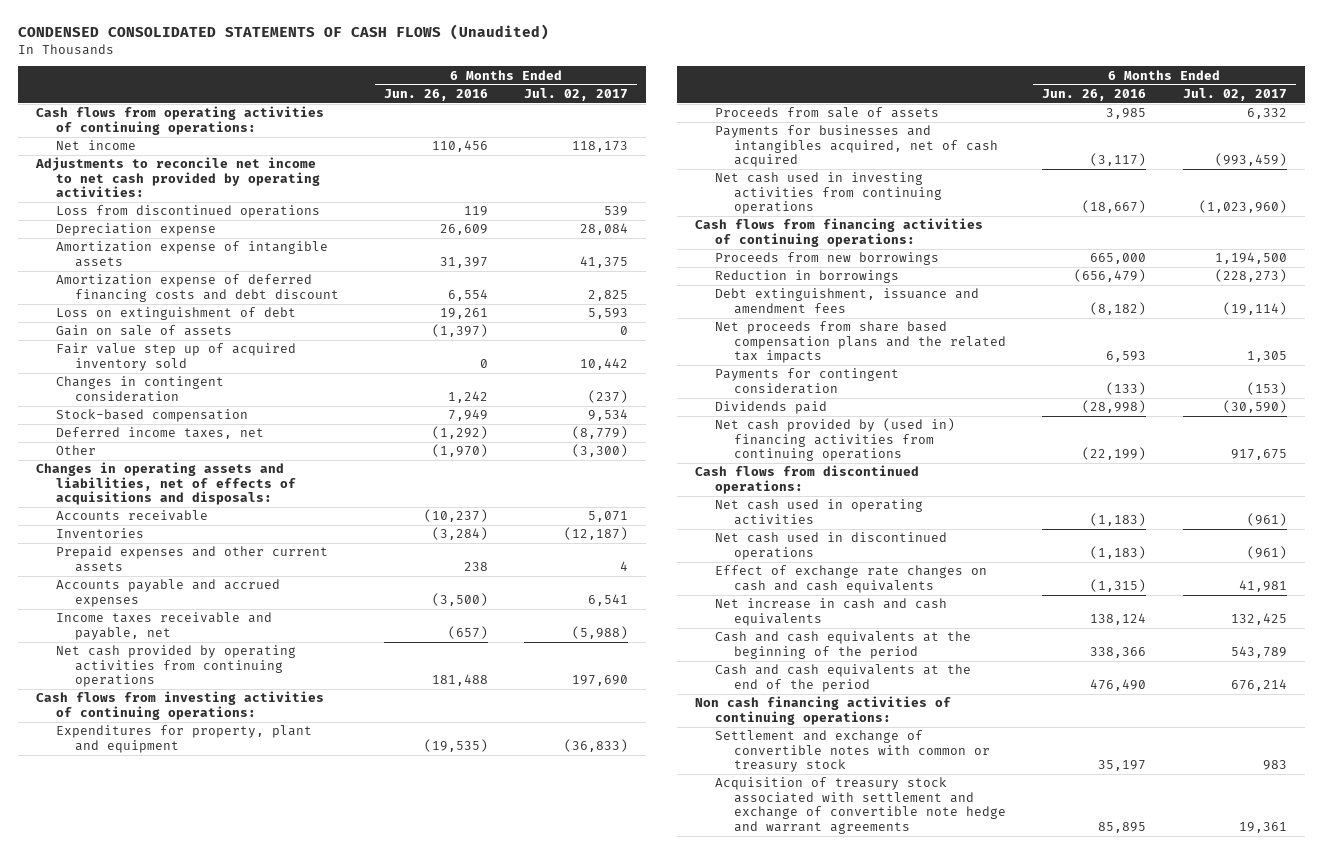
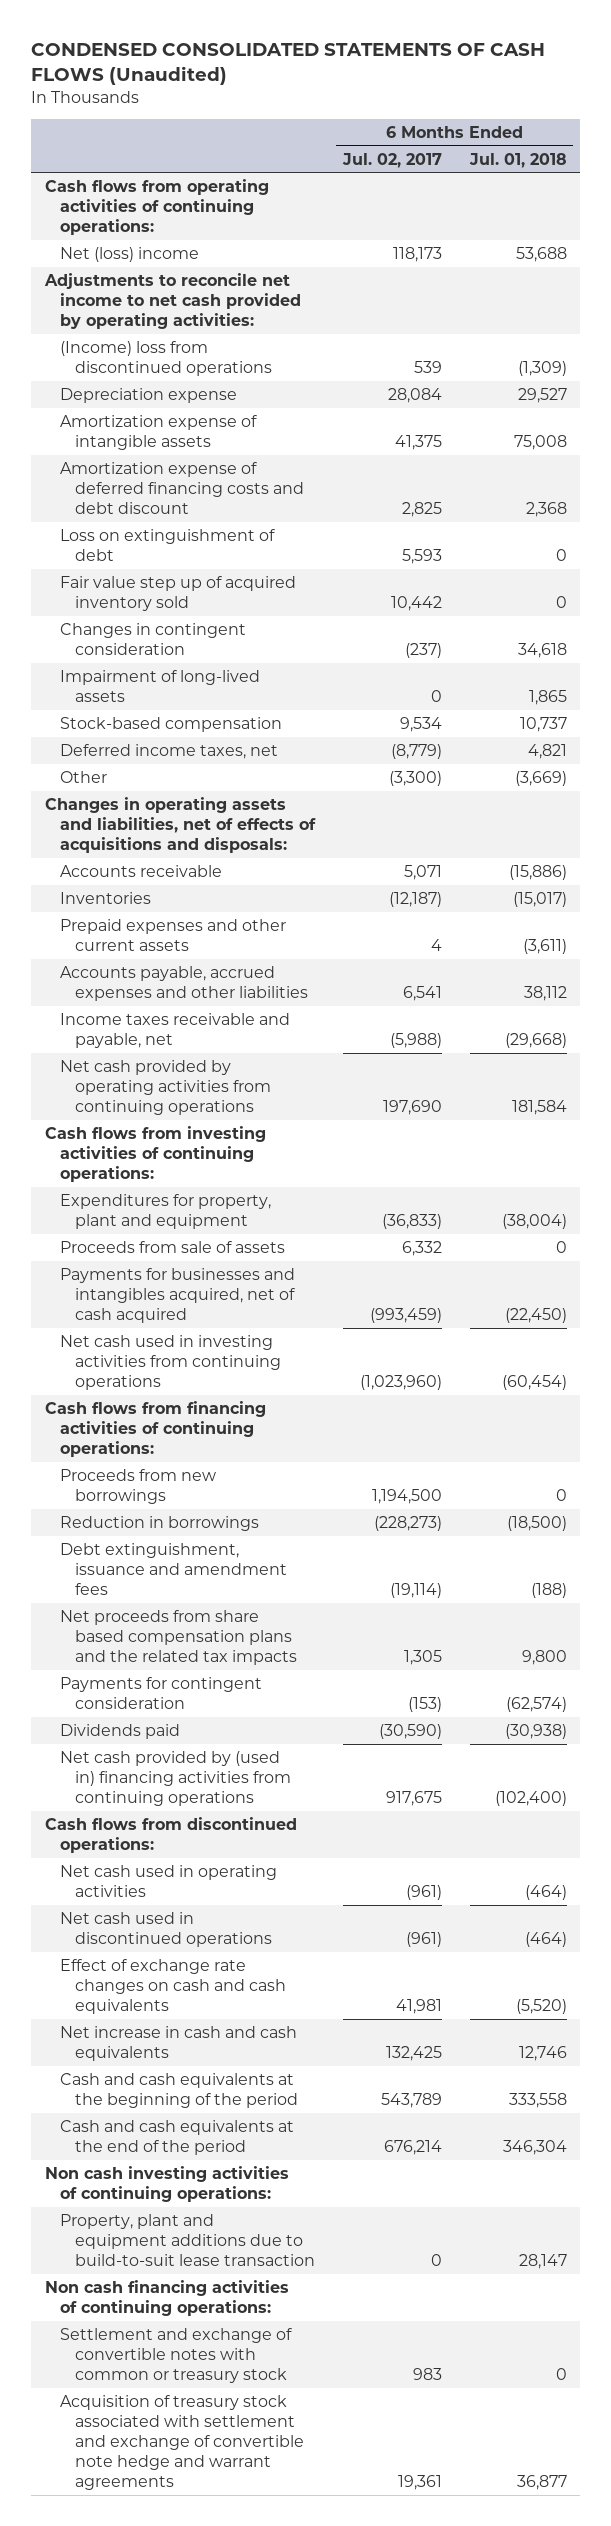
- | 6 Months Ended Jun. 26, 2016 | 6 Months Ended Jul. 02, 2017
+ | 6 Months Ended Jul. 02, 2017 | 6 Months Ended Jul. 01, 2018
- Net income | 110,456 | 118,173
+ Net (loss) income | 118,173 | 53,688
- Loss from discontinued operations | 119 | 539
+ (Income) loss from discontinued operations | 539 | (1,309)
- Gain on sale of assets | (1,397) | 0
+ Impairment of long-lived assets | 0 | 1,865
- Accounts payable and accrued expenses | (3,500) | 6,541
+ Accounts payable, accrued expenses and other liabilities | 6,541 | 38,112
+ Non cash investing activities of continuing operations:
+ Property, plant and equipment additions due to build-to-suit lease transaction | 0 | 28,147

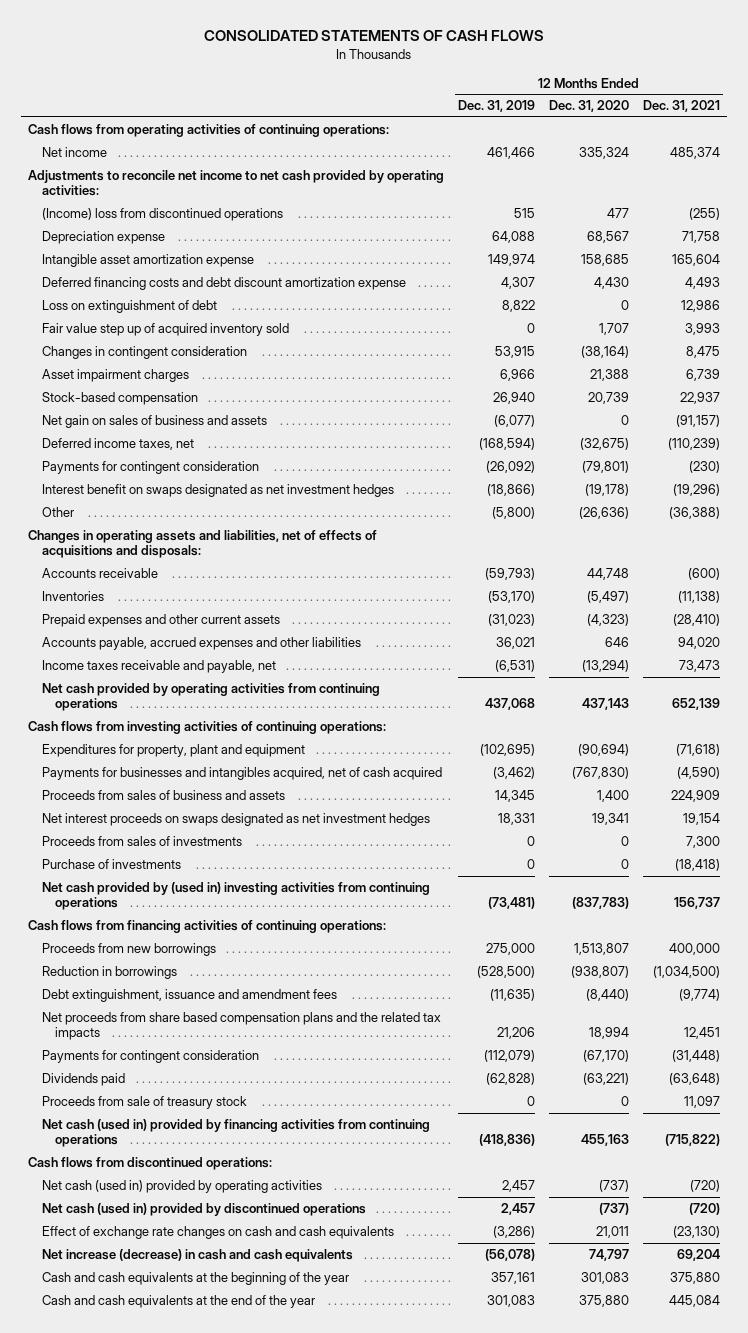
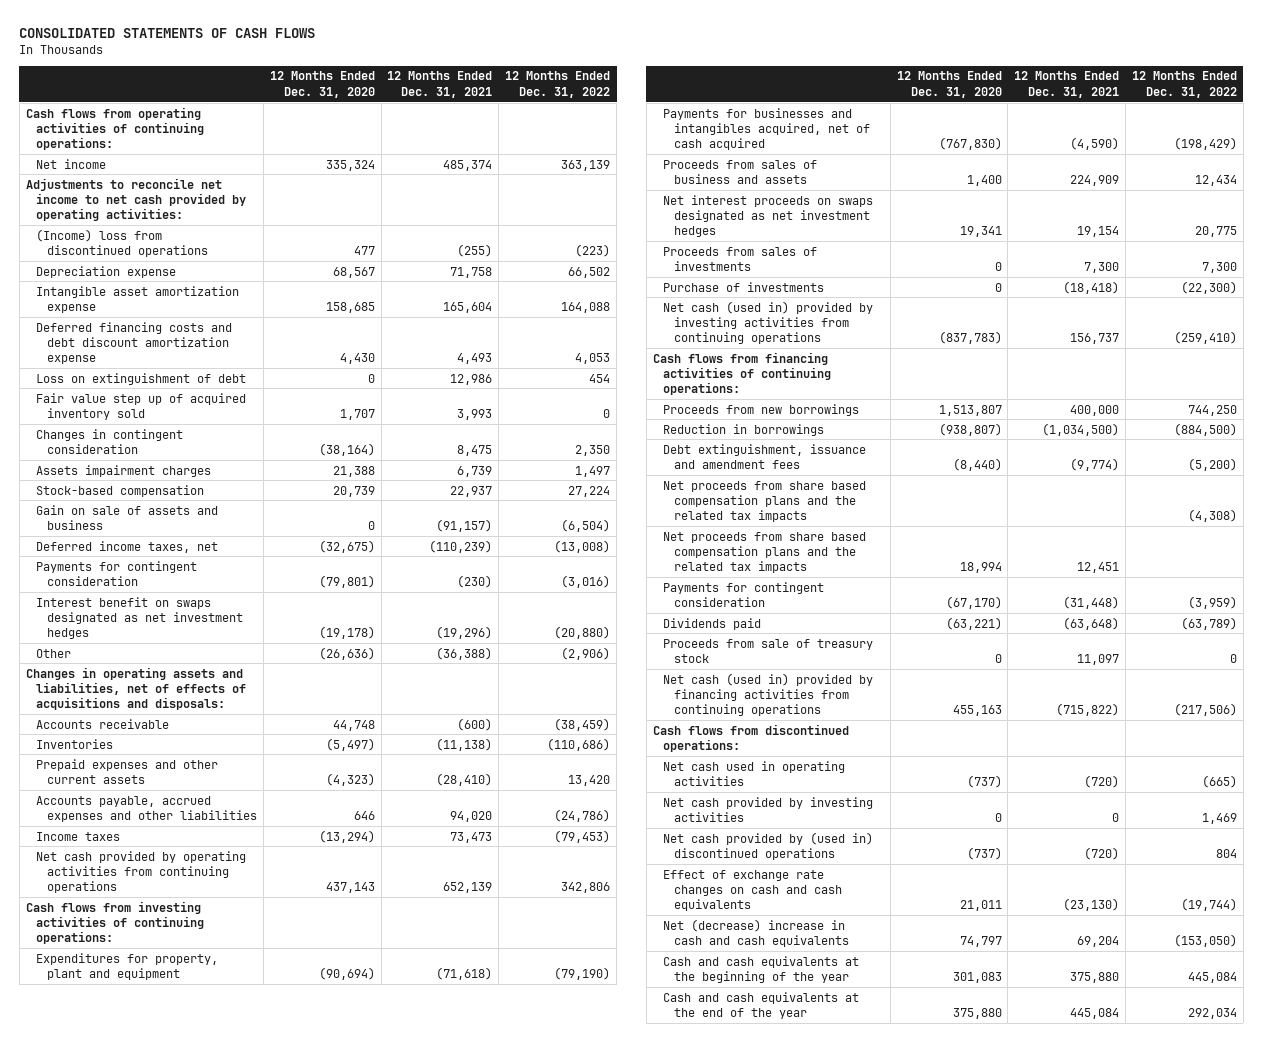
- | 12 Months Ended Dec. 31, 2019 | 12 Months Ended Dec. 31, 2020 | 12 Months Ended Dec. 31, 2021
+ | 12 Months Ended Dec. 31, 2020 | 12 Months Ended Dec. 31, 2021 | 12 Months Ended Dec. 31, 2022
- Asset impairment charges | 6,966 | 21,388 | 6,739
+ Assets impairment charges | 21,388 | 6,739 | 1,497
- Net gain on sales of business and assets | (6,077) | 0 | (91,157)
+ Gain on sale of assets and business | 0 | (91,157) | (6,504)
- Income taxes receivable and payable, net | (6,531) | (13,294) | 73,473
+ Income taxes | (13,294) | 73,473 | (79,453)
- Net cash provided by (used in) investing activities from continuing operations | (73,481) | (837,783) | 156,737
+ Net cash (used in) provided by investing activities from continuing operations | (837,783) | 156,737 | (259,410)
+ Net proceeds from share based compensation plans and the related tax impacts | | | (4,308)
- Net cash (used in) provided by operating activities | 2,457 | (737) | (720)
- Net cash (used in) provided by discontinued operations | 2,457 | (737) | (720)
+ Net cash used in operating activities | (737) | (720) | (665)
+ Net cash provided by investing activities | 0 | 0 | 1,469
+ Net cash provided by (used in) discontinued operations | (737) | (720) | 804
- Net increase (decrease) in cash and cash equivalents | (56,078) | 74,797 | 69,204
+ Net (decrease) increase in cash and cash equivalents | 74,797 | 69,204 | (153,050)

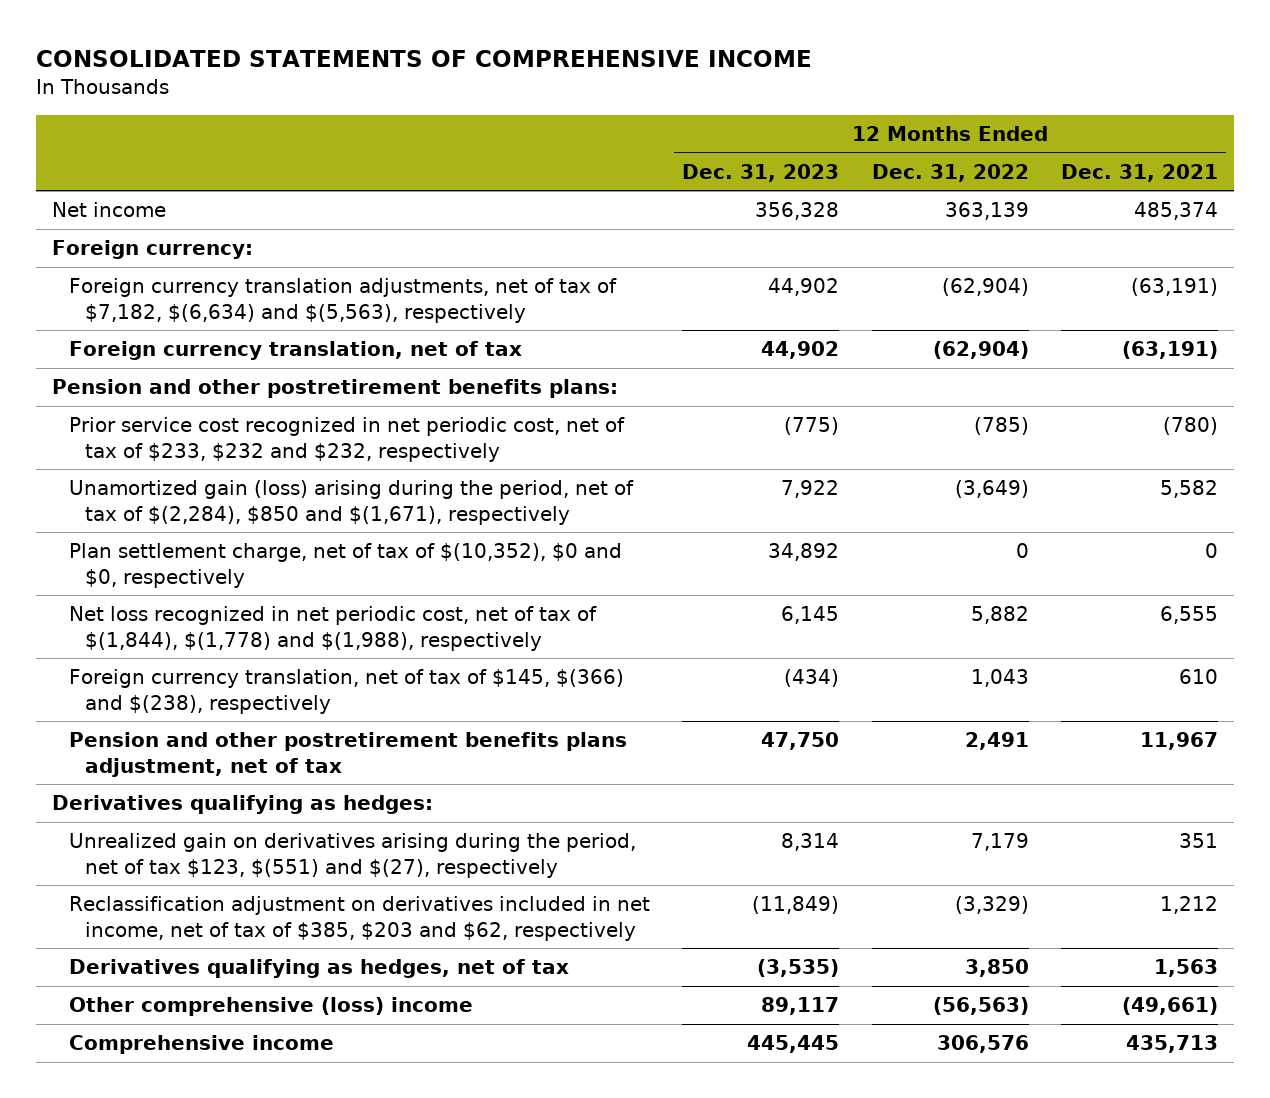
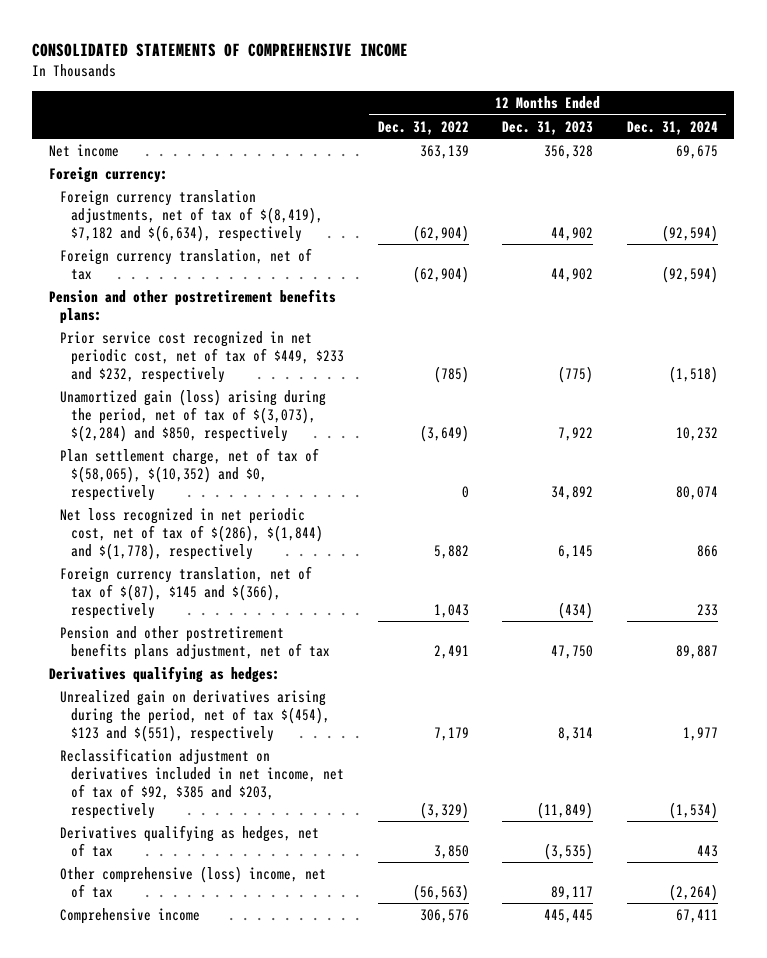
- | 12 Months Ended Dec. 31, 2023 | 12 Months Ended Dec. 31, 2022 | 12 Months Ended Dec. 31, 2021
+ | 12 Months Ended Dec. 31, 2022 | 12 Months Ended Dec. 31, 2023 | 12 Months Ended Dec. 31, 2024
- Foreign currency translation adjustments, net of tax of $7,182, $(6,634) and $(5,563), respectively | 44,902 | (62,904) | (63,191)
+ Foreign currency translation adjustments, net of tax of $(8,419), $7,182 and $(6,634), respectively | (62,904) | 44,902 | (92,594)
- Prior service cost recognized in net periodic cost, net of tax of $233, $232 and $232, respectively | (775) | (785) | (780)
- Unamortized gain (loss) arising during the period, net of tax of $(2,284), $850 and $(1,671), respectively | 7,922 | (3,649) | 5,582
- Plan settlement charge, net of tax of $(10,352), $0 and $0, respectively | 34,892 | 0 | 0
- Net loss recognized in net periodic cost, net of tax of $(1,844), $(1,778) and $(1,988), respectively | 6,145 | 5,882 | 6,555
- Foreign currency translation, net of tax of $145, $(366) and $(238), respectively | (434) | 1,043 | 610
+ Prior service cost recognized in net periodic cost, net of tax of $449, $233 and $232, respectively | (785) | (775) | (1,518)
+ Unamortized gain (loss) arising during the period, net of tax of $(3,073), $(2,284) and $850, respectively | (3,649) | 7,922 | 10,232
+ Plan settlement charge, net of tax of $(58,065), $(10,352) and $0, respectively | 0 | 34,892 | 80,074
+ Net loss recognized in net periodic cost, net of tax of $(286), $(1,844) and $(1,778), respectively | 5,882 | 6,145 | 866
+ Foreign currency translation, net of tax of $(87), $145 and $(366), respectively | 1,043 | (434) | 233
- Unrealized gain on derivatives arising during the period, net of tax $123, $(551) and $(27), respectively | 8,314 | 7,179 | 351
- Reclassification adjustment on derivatives included in net income, net of tax of $385, $203 and $62, respectively | (11,849) | (3,329) | 1,212
+ Unrealized gain on derivatives arising during the period, net of tax $(454), $123 and $(551), respectively | 7,179 | 8,314 | 1,977
+ Reclassification adjustment on derivatives included in net income, net of tax of $92, $385 and $203, respectively | (3,329) | (11,849) | (1,534)
- Other comprehensive (loss) income | 89,117 | (56,563) | (49,661)
+ Other comprehensive (loss) income, net of tax | (56,563) | 89,117 | (2,264)

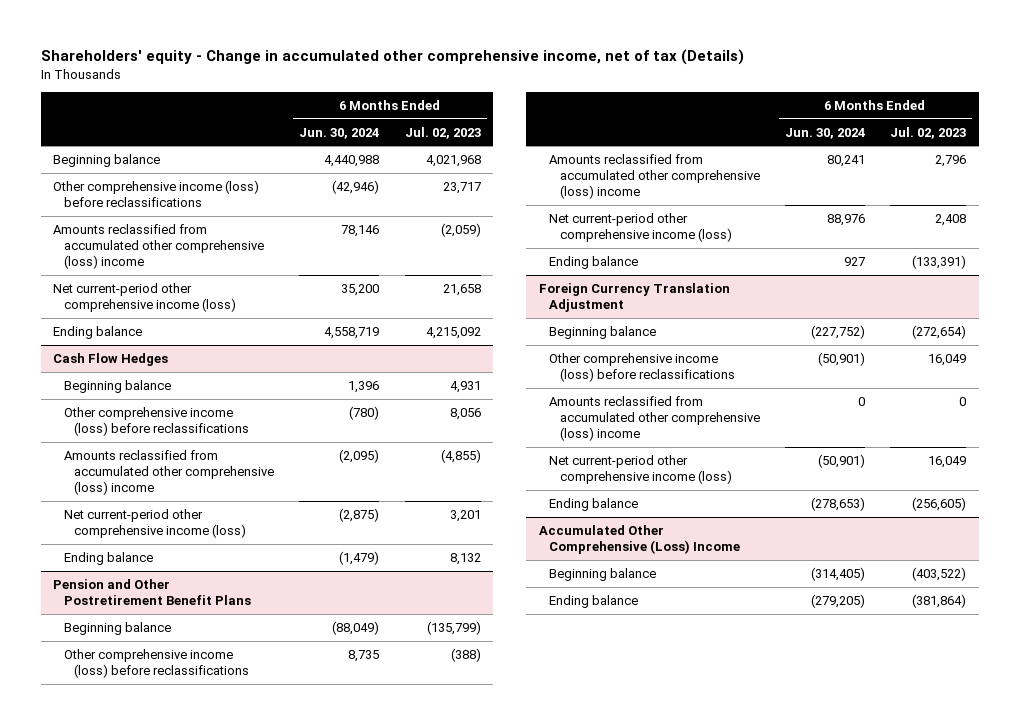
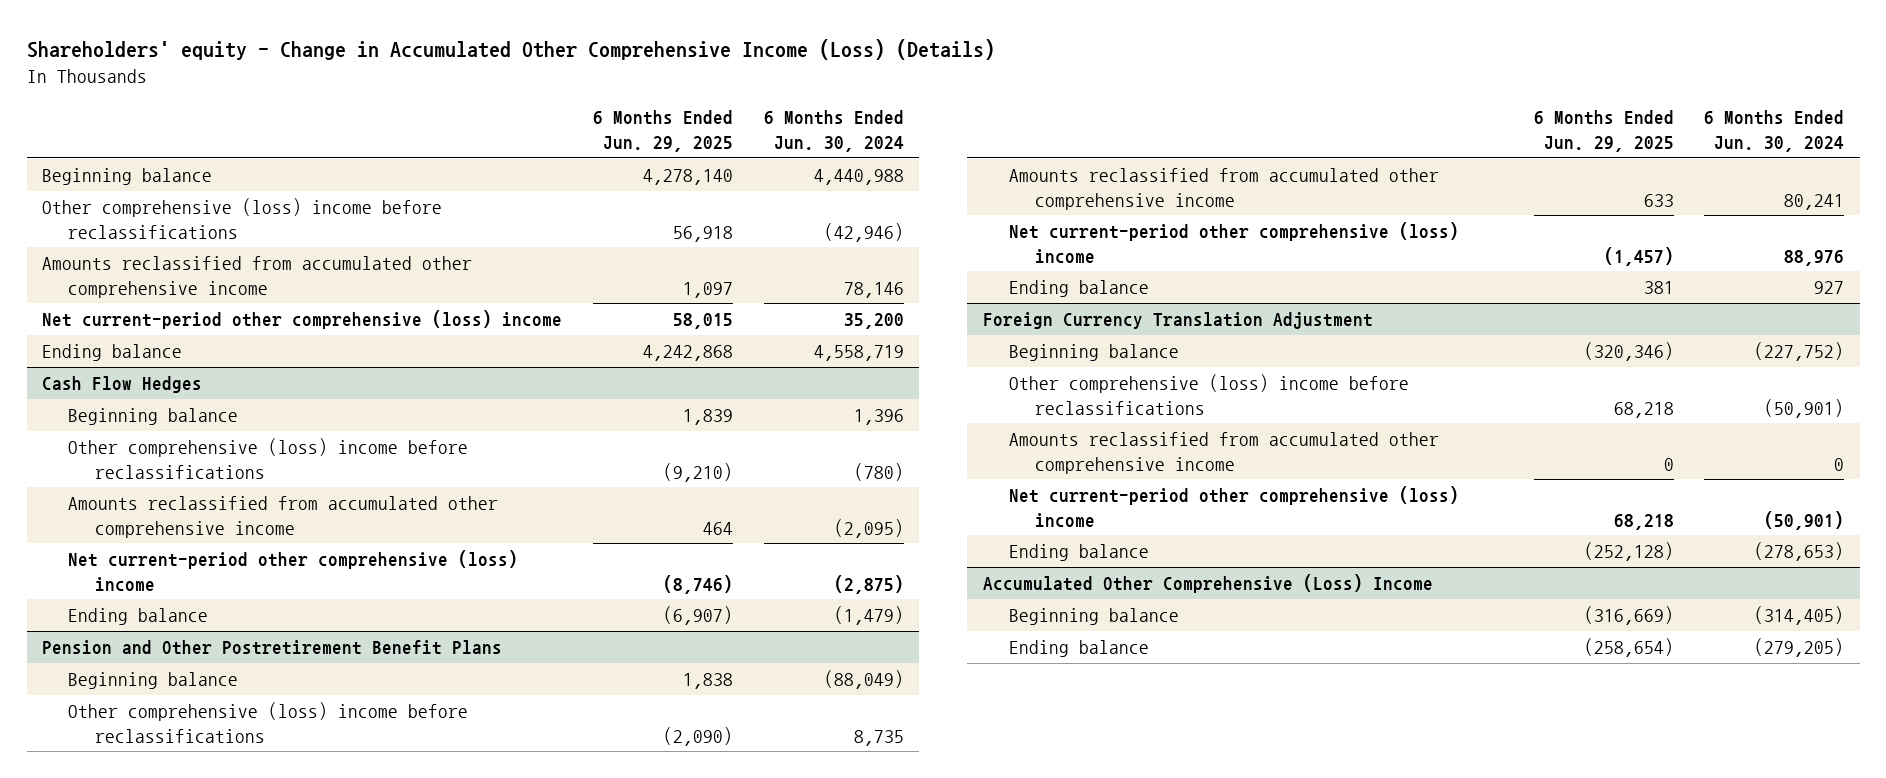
- Shareholders' equity - Change in accumulated other comprehensive income, net of tax (Details)
+ Shareholders' equity - Change in Accumulated Other Comprehensive Income (Loss) (Details)
- | 6 Months Ended Jun. 30, 2024 | 6 Months Ended Jul. 02, 2023
+ | 6 Months Ended Jun. 29, 2025 | 6 Months Ended Jun. 30, 2024
- Other comprehensive income (loss) before reclassifications | (42,946) | 23,717
- Amounts reclassified from accumulated other comprehensive (loss) income | 78,146 | (2,059)
- Net current-period other comprehensive income (loss) | 35,200 | 21,658
+ Other comprehensive (loss) income before reclassifications | 56,918 | (42,946)
+ Amounts reclassified from accumulated other comprehensive income | 1,097 | 78,146
+ Net current-period other comprehensive (loss) income | 58,015 | 35,200
@ Cash Flow Hedges
- Other comprehensive income (loss) before reclassifications | (780) | 8,056
- Amounts reclassified from accumulated other comprehensive (loss) income | (2,095) | (4,855)
- Net current-period other comprehensive income (loss) | (2,875) | 3,201
+ Other comprehensive (loss) income before reclassifications | (9,210) | (780)
+ Amounts reclassified from accumulated other comprehensive income | 464 | (2,095)
+ Net current-period other comprehensive (loss) income | (8,746) | (2,875)
@ Pension and Other Postretirement Benefit Plans
- Other comprehensive income (loss) before reclassifications | 8,735 | (388)
- Amounts reclassified from accumulated other comprehensive (loss) income | 80,241 | 2,796
- Net current-period other comprehensive income (loss) | 88,976 | 2,408
+ Other comprehensive (loss) income before reclassifications | (2,090) | 8,735
+ Amounts reclassified from accumulated other comprehensive income | 633 | 80,241
+ Net current-period other comprehensive (loss) income | (1,457) | 88,976
@ Foreign Currency Translation Adjustment
- Other comprehensive income (loss) before reclassifications | (50,901) | 16,049
- Amounts reclassified from accumulated other comprehensive (loss) income | 0 | 0
- Net current-period other comprehensive income (loss) | (50,901) | 16,049
+ Other comprehensive (loss) income before reclassifications | 68,218 | (50,901)
+ Amounts reclassified from accumulated other comprehensive income | 0 | 0
+ Net current-period other comprehensive (loss) income | 68,218 | (50,901)

